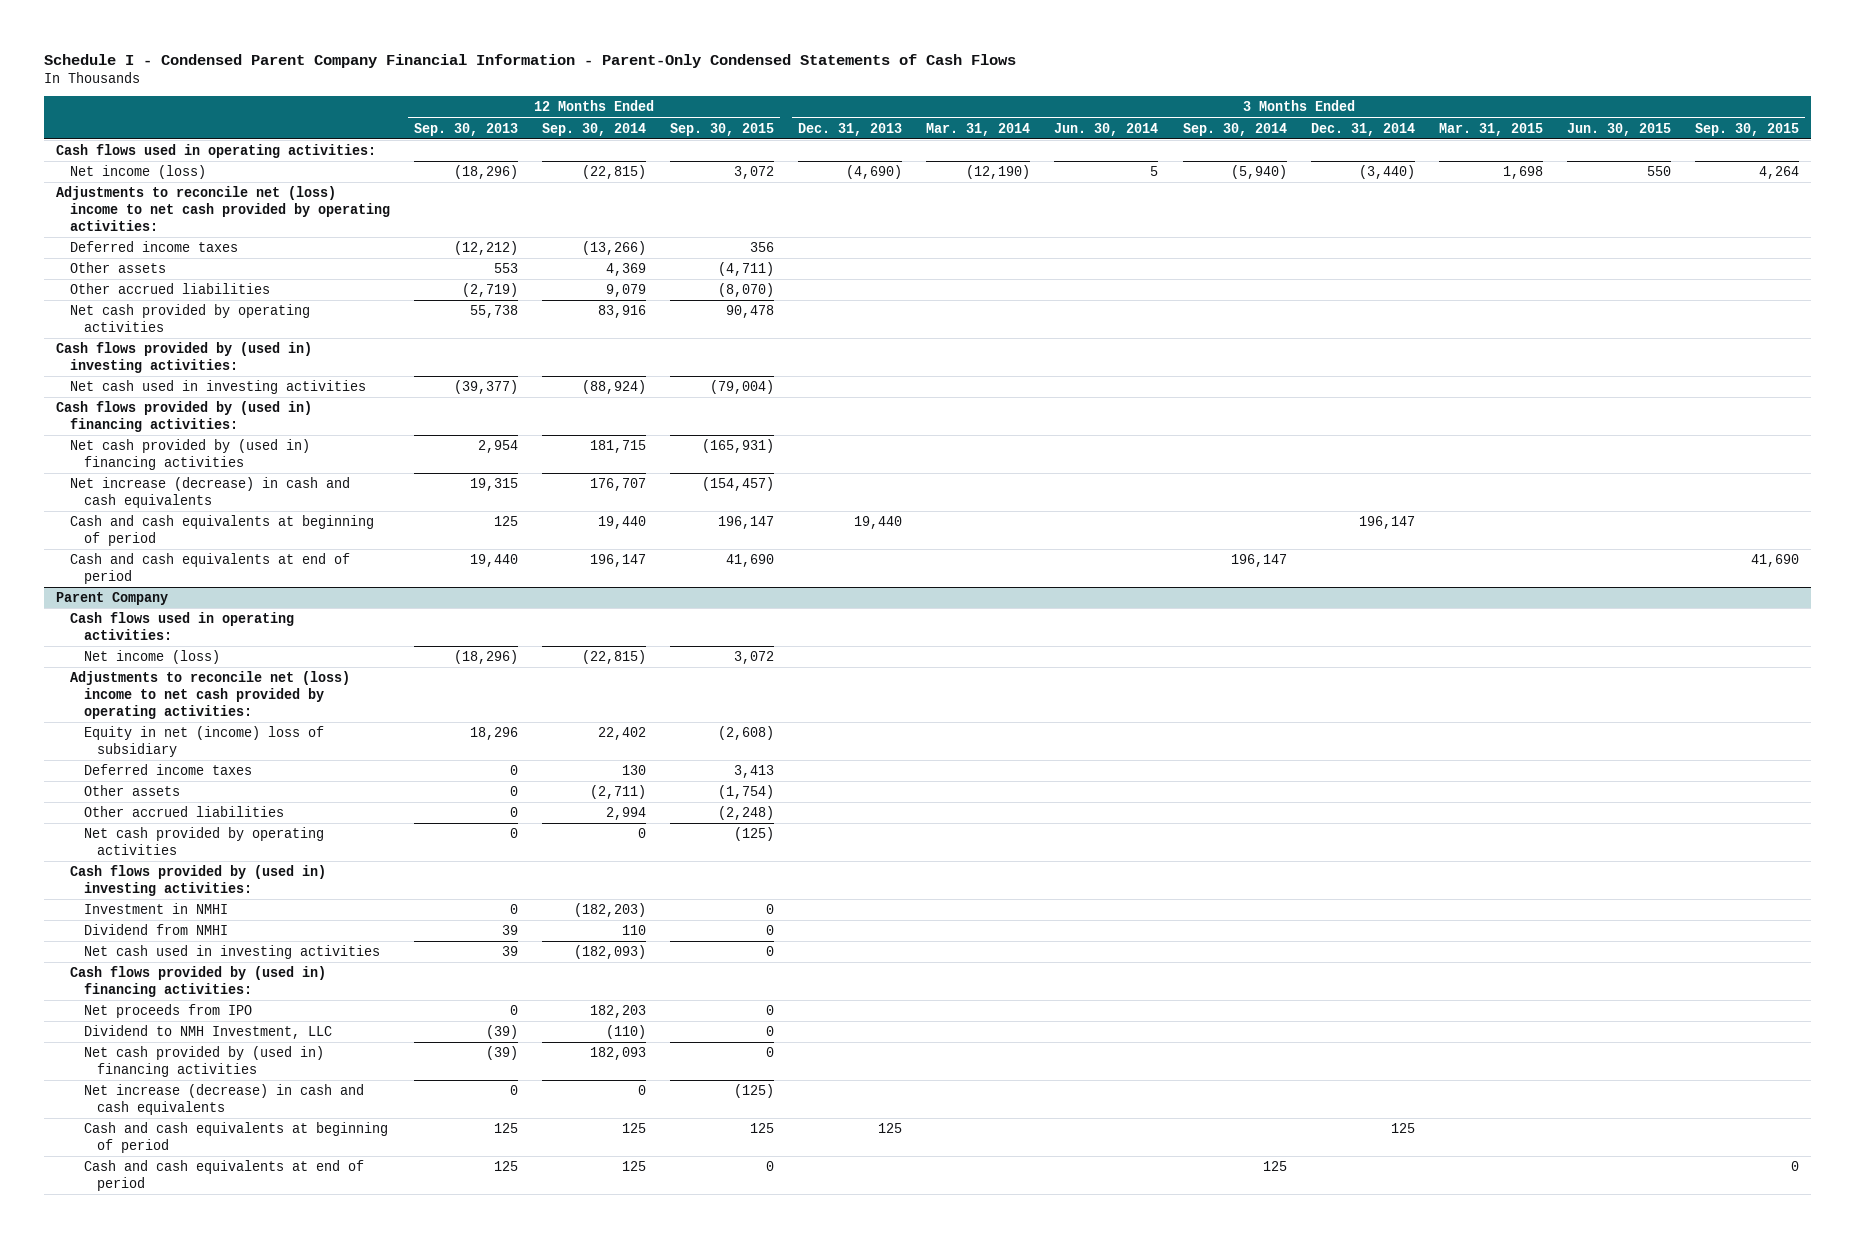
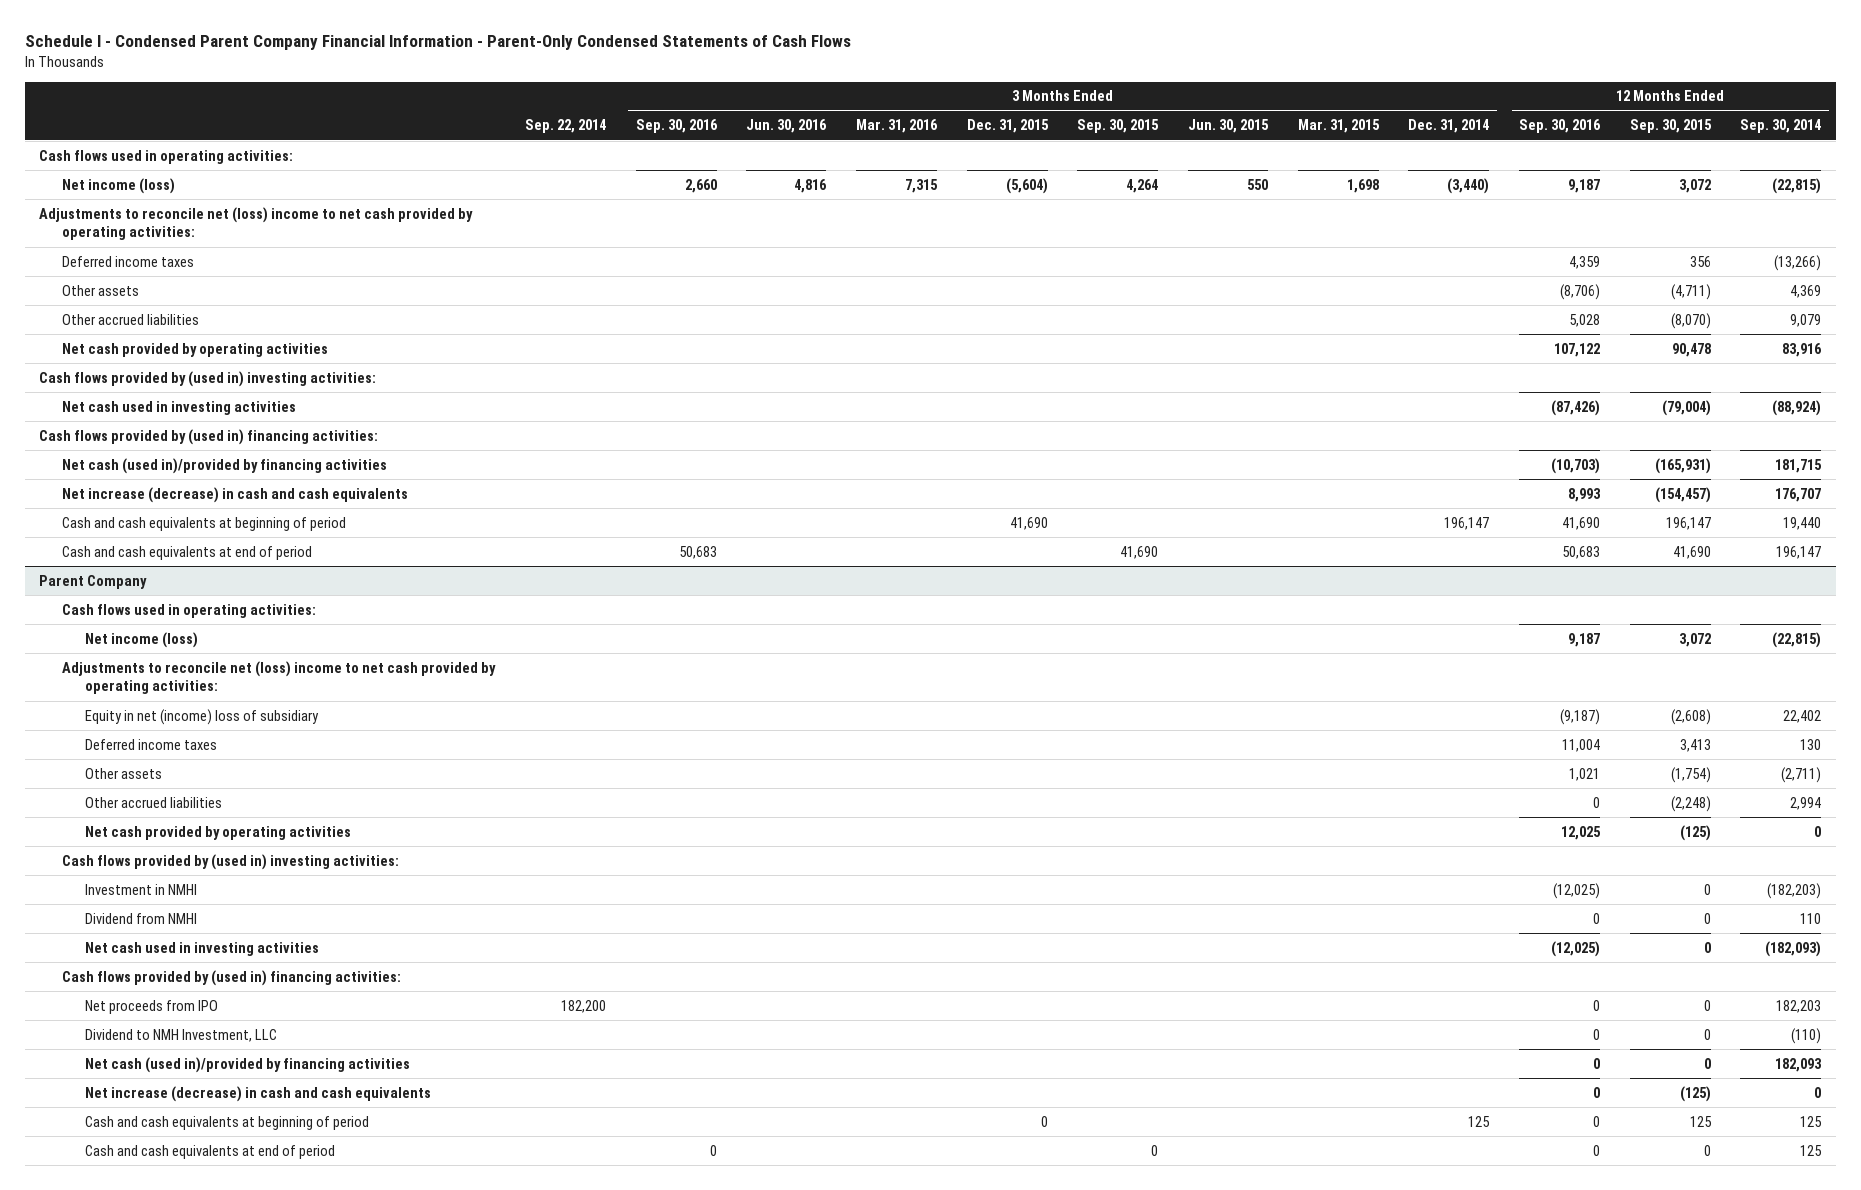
- | 12 Months Ended Sep. 30, 2013 | 12 Months Ended Sep. 30, 2014 | 12 Months Ended Sep. 30, 2015 | 3 Months Ended Dec. 31, 2013 | 3 Months Ended Mar. 31, 2014 | 3 Months Ended Jun. 30, 2014 | 3 Months Ended Sep. 30, 2014 | 3 Months Ended Dec. 31, 2014 | 3 Months Ended Mar. 31, 2015 | 3 Months Ended Jun. 30, 2015 | 3 Months Ended Sep. 30, 2015
+ | Sep. 22, 2014 | 3 Months Ended Sep. 30, 2016 | 3 Months Ended Jun. 30, 2016 | 3 Months Ended Mar. 31, 2016 | 3 Months Ended Dec. 31, 2015 | 3 Months Ended Sep. 30, 2015 | 3 Months Ended Jun. 30, 2015 | 3 Months Ended Mar. 31, 2015 | 3 Months Ended Dec. 31, 2014 | 12 Months Ended Sep. 30, 2016 | 12 Months Ended Sep. 30, 2015 | 12 Months Ended Sep. 30, 2014
- Net cash provided by (used in) financing activities | 2,954 | 181,715 | (165,931) | | | | | | | |
+ Net cash (used in)/provided by financing activities | | | | | | | | | | (10,703) | (165,931) | 181,715
@ Parent Company
- Net cash provided by (used in) financing activities | (39) | 182,093 | 0 | | | | | | | |
+ Net cash (used in)/provided by financing activities | | | | | | | | | | 0 | 0 | 182,093

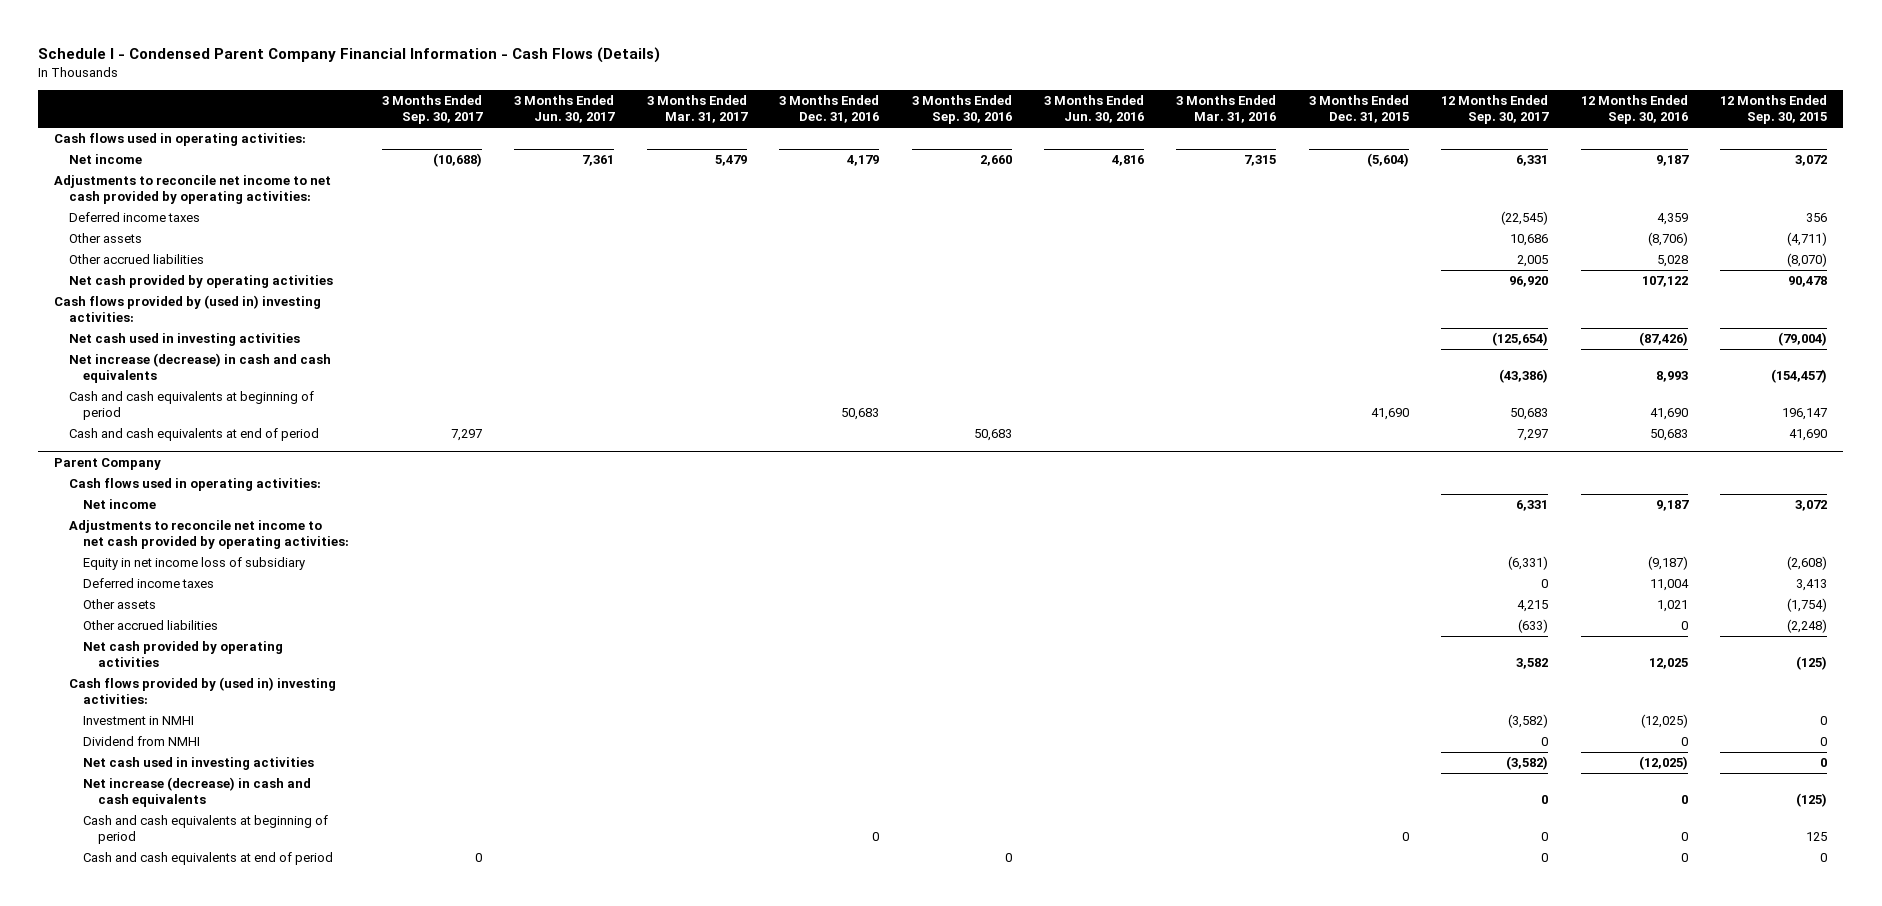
- Schedule I - Condensed Parent Company Financial Information - Parent-Only Condensed Statements of Cash Flows
+ Schedule I - Condensed Parent Company Financial Information - Cash Flows (Details)
- | Sep. 22, 2014 | 3 Months Ended Sep. 30, 2016 | 3 Months Ended Jun. 30, 2016 | 3 Months Ended Mar. 31, 2016 | 3 Months Ended Dec. 31, 2015 | 3 Months Ended Sep. 30, 2015 | 3 Months Ended Jun. 30, 2015 | 3 Months Ended Mar. 31, 2015 | 3 Months Ended Dec. 31, 2014 | 12 Months Ended Sep. 30, 2016 | 12 Months Ended Sep. 30, 2015 | 12 Months Ended Sep. 30, 2014
+ | 3 Months Ended Sep. 30, 2017 | 3 Months Ended Jun. 30, 2017 | 3 Months Ended Mar. 31, 2017 | 3 Months Ended Dec. 31, 2016 | 3 Months Ended Sep. 30, 2016 | 3 Months Ended Jun. 30, 2016 | 3 Months Ended Mar. 31, 2016 | 3 Months Ended Dec. 31, 2015 | 12 Months Ended Sep. 30, 2017 | 12 Months Ended Sep. 30, 2016 | 12 Months Ended Sep. 30, 2015
- Net income (loss) | | 2,660 | 4,816 | 7,315 | (5,604) | 4,264 | 550 | 1,698 | (3,440) | 9,187 | 3,072 | (22,815)
- Adjustments to reconcile net (loss) income to net cash provided by operating activities:
+ Net income | (10,688) | 7,361 | 5,479 | 4,179 | 2,660 | 4,816 | 7,315 | (5,604) | 6,331 | 9,187 | 3,072
+ Adjustments to reconcile net income to net cash provided by operating activities:
- Cash flows provided by (used in) financing activities:
- Net cash (used in)/provided by financing activities | | | | | | | | | | (10,703) | (165,931) | 181,715
@ Parent Company
- Net income (loss) | | | | | | | | | | 9,187 | 3,072 | (22,815)
- Adjustments to reconcile net (loss) income to net cash provided by operating activities:
- Equity in net (income) loss of subsidiary | | | | | | | | | | (9,187) | (2,608) | 22,402
+ Net income | | | | | | | | | 6,331 | 9,187 | 3,072
+ Adjustments to reconcile net income to net cash provided by operating activities:
+ Equity in net income loss of subsidiary | | | | | | | | | (6,331) | (9,187) | (2,608)
- Cash flows provided by (used in) financing activities:
- Net proceeds from IPO | 182,200 | | | | | | | | | 0 | 0 | 182,203
- Dividend to NMH Investment, LLC | | | | | | | | | | 0 | 0 | (110)
- Net cash (used in)/provided by financing activities | | | | | | | | | | 0 | 0 | 182,093

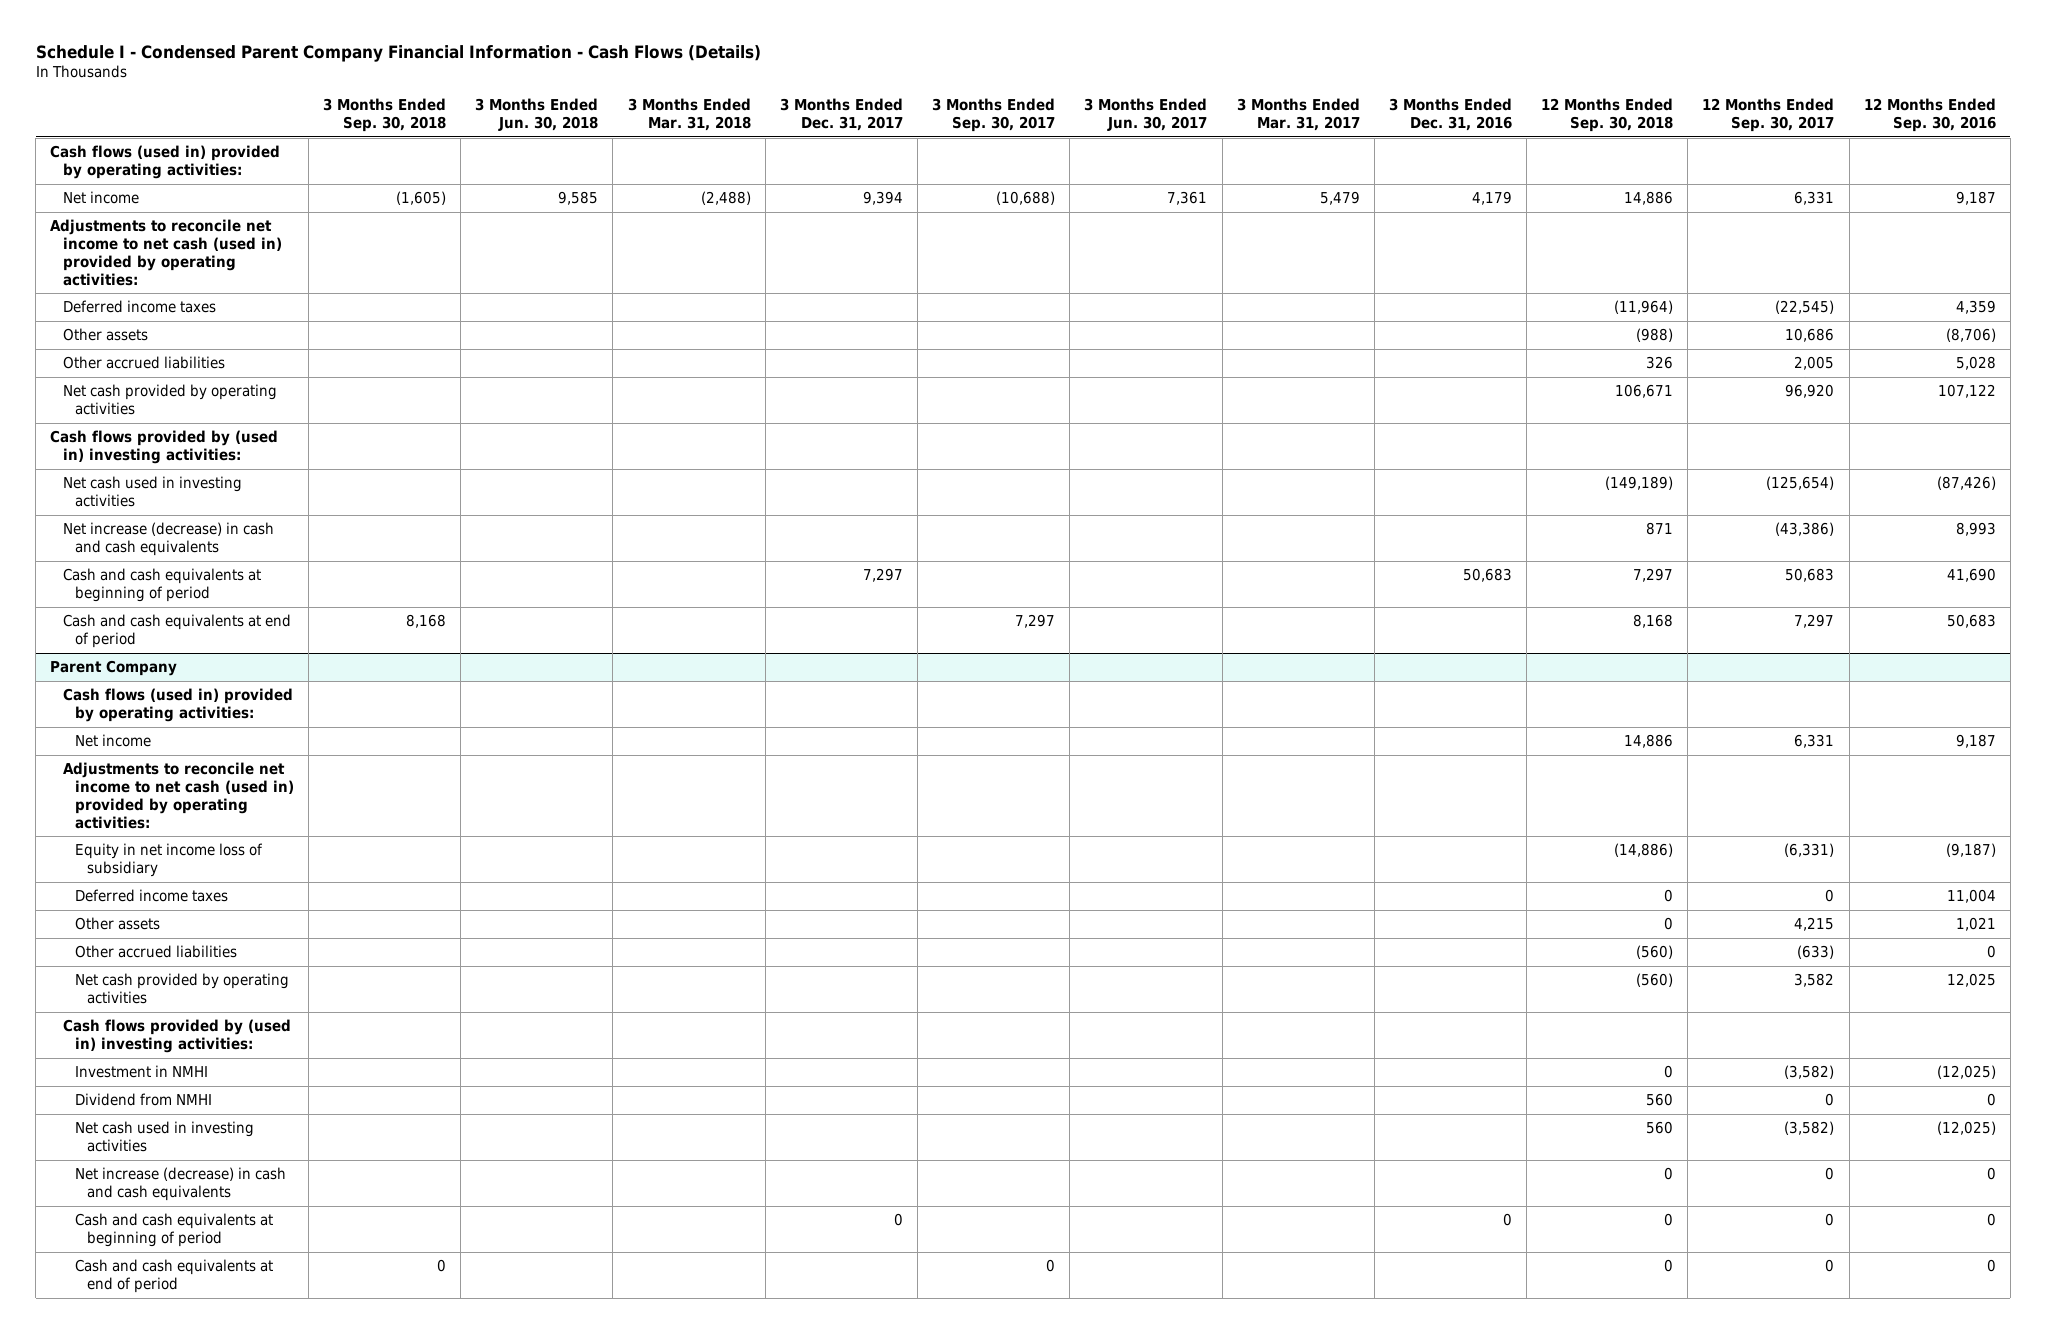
- | 3 Months Ended Sep. 30, 2017 | 3 Months Ended Jun. 30, 2017 | 3 Months Ended Mar. 31, 2017 | 3 Months Ended Dec. 31, 2016 | 3 Months Ended Sep. 30, 2016 | 3 Months Ended Jun. 30, 2016 | 3 Months Ended Mar. 31, 2016 | 3 Months Ended Dec. 31, 2015 | 12 Months Ended Sep. 30, 2017 | 12 Months Ended Sep. 30, 2016 | 12 Months Ended Sep. 30, 2015
+ | 3 Months Ended Sep. 30, 2018 | 3 Months Ended Jun. 30, 2018 | 3 Months Ended Mar. 31, 2018 | 3 Months Ended Dec. 31, 2017 | 3 Months Ended Sep. 30, 2017 | 3 Months Ended Jun. 30, 2017 | 3 Months Ended Mar. 31, 2017 | 3 Months Ended Dec. 31, 2016 | 12 Months Ended Sep. 30, 2018 | 12 Months Ended Sep. 30, 2017 | 12 Months Ended Sep. 30, 2016
- Cash flows used in operating activities:
+ Cash flows (used in) provided by operating activities:
- Adjustments to reconcile net income to net cash provided by operating activities:
+ Adjustments to reconcile net income to net cash (used in) provided by operating activities:
@ Parent Company
- Cash flows used in operating activities:
+ Cash flows (used in) provided by operating activities:
- Adjustments to reconcile net income to net cash provided by operating activities:
+ Adjustments to reconcile net income to net cash (used in) provided by operating activities:

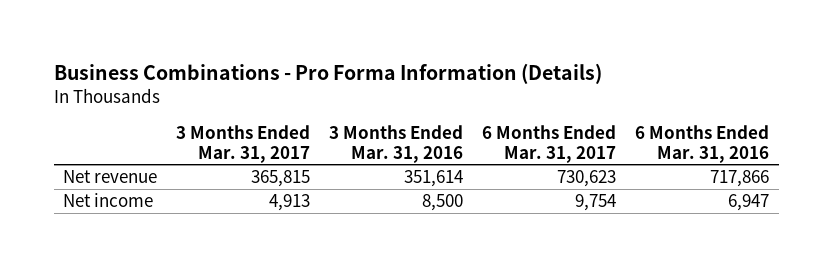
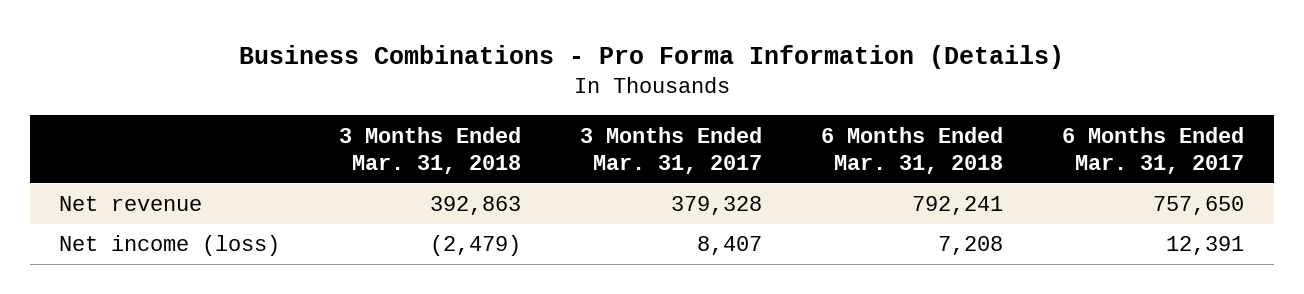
- | 3 Months Ended Mar. 31, 2017 | 3 Months Ended Mar. 31, 2016 | 6 Months Ended Mar. 31, 2017 | 6 Months Ended Mar. 31, 2016
+ | 3 Months Ended Mar. 31, 2018 | 3 Months Ended Mar. 31, 2017 | 6 Months Ended Mar. 31, 2018 | 6 Months Ended Mar. 31, 2017
- Net revenue | 365,815 | 351,614 | 730,623 | 717,866
- Net income | 4,913 | 8,500 | 9,754 | 6,947
+ Net revenue | 392,863 | 379,328 | 792,241 | 757,650
+ Net income (loss) | (2,479) | 8,407 | 7,208 | 12,391

